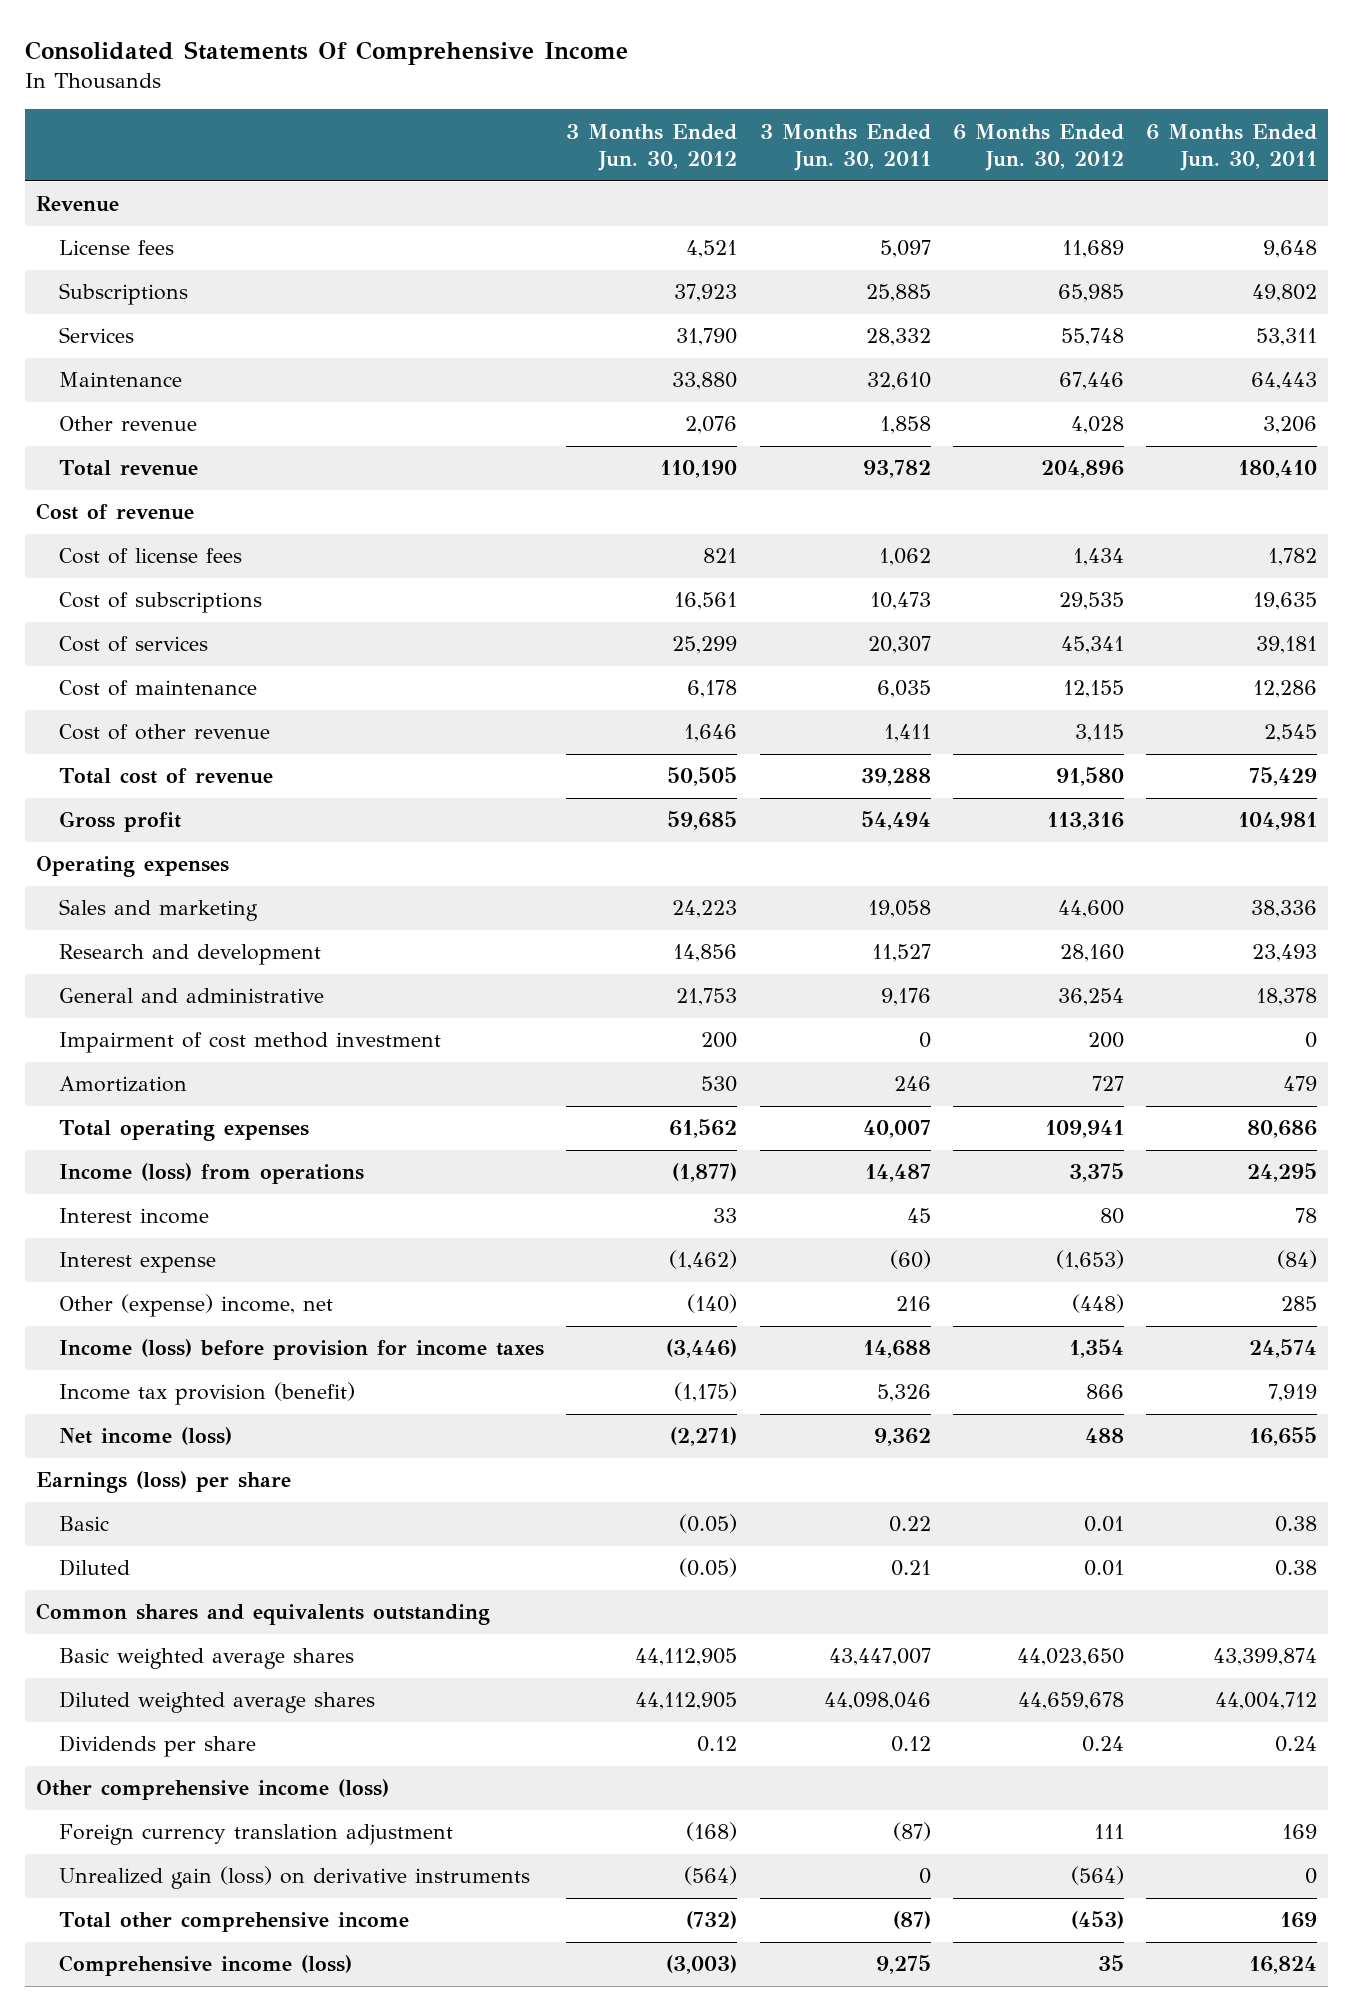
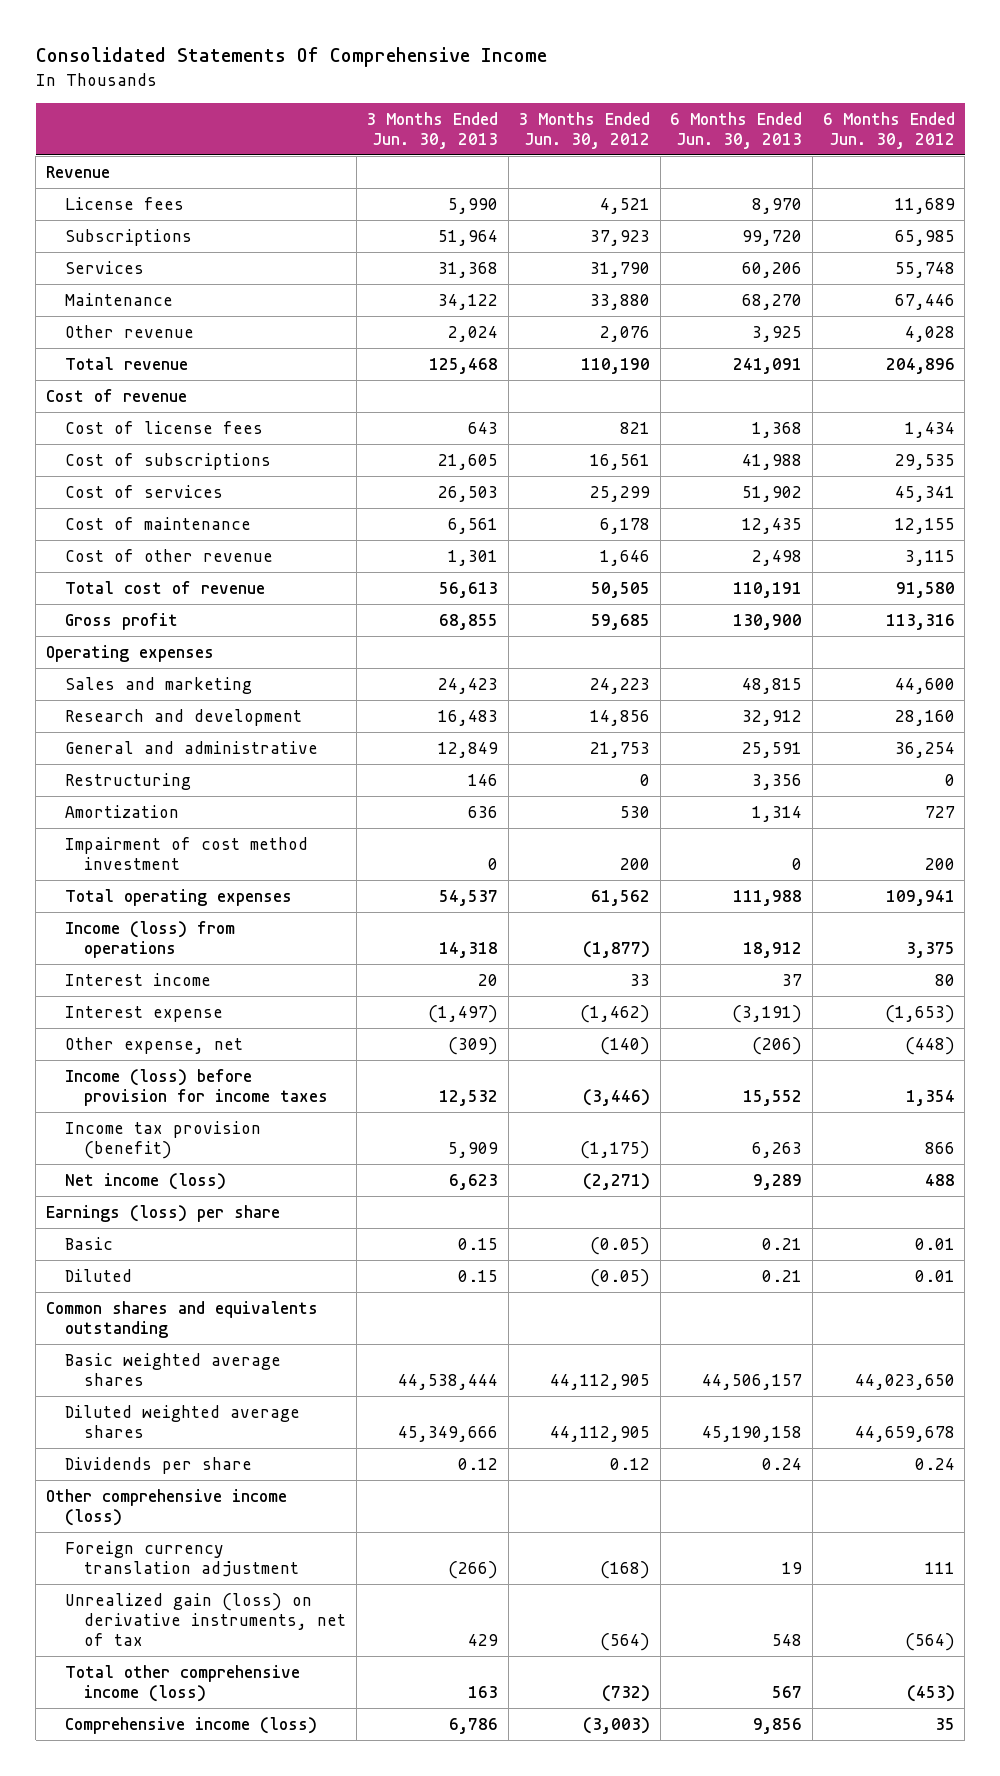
- | 3 Months Ended Jun. 30, 2012 | 3 Months Ended Jun. 30, 2011 | 6 Months Ended Jun. 30, 2012 | 6 Months Ended Jun. 30, 2011
+ | 3 Months Ended Jun. 30, 2013 | 3 Months Ended Jun. 30, 2012 | 6 Months Ended Jun. 30, 2013 | 6 Months Ended Jun. 30, 2012
+ Restructuring | 146 | 0 | 3,356 | 0
moved down: Impairment of cost method investment | 0 | 200 | 0 | 200
- Other (expense) income, net | (140) | 216 | (448) | 285
+ Other expense, net | (309) | (140) | (206) | (448)
- Unrealized gain (loss) on derivative instruments | (564) | 0 | (564) | 0
- Total other comprehensive income | (732) | (87) | (453) | 169
+ Unrealized gain (loss) on derivative instruments, net of tax | 429 | (564) | 548 | (564)
+ Total other comprehensive income (loss) | 163 | (732) | 567 | (453)

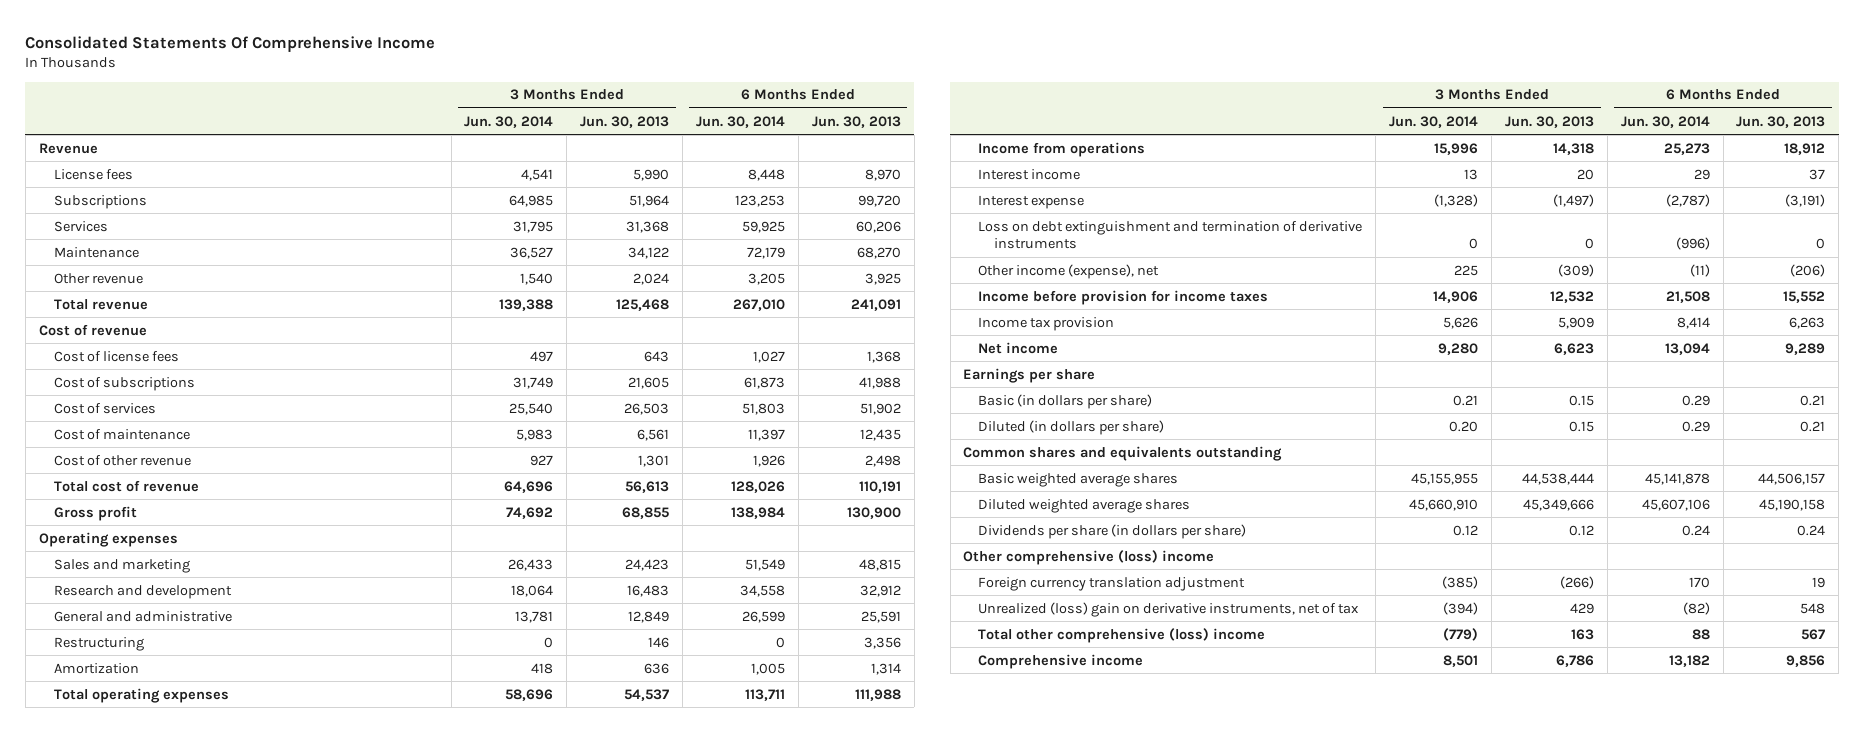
- | 3 Months Ended Jun. 30, 2013 | 3 Months Ended Jun. 30, 2012 | 6 Months Ended Jun. 30, 2013 | 6 Months Ended Jun. 30, 2012
+ | 3 Months Ended Jun. 30, 2014 | 3 Months Ended Jun. 30, 2013 | 6 Months Ended Jun. 30, 2014 | 6 Months Ended Jun. 30, 2013
- Impairment of cost method investment | 0 | 200 | 0 | 200
- Income (loss) from operations | 14,318 | (1,877) | 18,912 | 3,375
+ Income from operations | 15,996 | 14,318 | 25,273 | 18,912
- Other expense, net | (309) | (140) | (206) | (448)
- Income (loss) before provision for income taxes | 12,532 | (3,446) | 15,552 | 1,354
- Income tax provision (benefit) | 5,909 | (1,175) | 6,263 | 866
- Net income (loss) | 6,623 | (2,271) | 9,289 | 488
- Earnings (loss) per share
- Basic | 0.15 | (0.05) | 0.21 | 0.01
- Diluted | 0.15 | (0.05) | 0.21 | 0.01
+ Loss on debt extinguishment and termination of derivative instruments | 0 | 0 | (996) | 0
+ Other income (expense), net | 225 | (309) | (11) | (206)
+ Income before provision for income taxes | 14,906 | 12,532 | 21,508 | 15,552
+ Income tax provision | 5,626 | 5,909 | 8,414 | 6,263
+ Net income | 9,280 | 6,623 | 13,094 | 9,289
+ Earnings per share
+ Basic (in dollars per share) | 0.21 | 0.15 | 0.29 | 0.21
+ Diluted (in dollars per share) | 0.20 | 0.15 | 0.29 | 0.21
- Dividends per share | 0.12 | 0.12 | 0.24 | 0.24
- Other comprehensive income (loss)
+ Dividends per share (in dollars per share) | 0.12 | 0.12 | 0.24 | 0.24
+ Other comprehensive (loss) income
- Unrealized gain (loss) on derivative instruments, net of tax | 429 | (564) | 548 | (564)
- Total other comprehensive income (loss) | 163 | (732) | 567 | (453)
- Comprehensive income (loss) | 6,786 | (3,003) | 9,856 | 35
+ Unrealized (loss) gain on derivative instruments, net of tax | (394) | 429 | (82) | 548
+ Total other comprehensive (loss) income | (779) | 163 | 88 | 567
+ Comprehensive income | 8,501 | 6,786 | 13,182 | 9,856

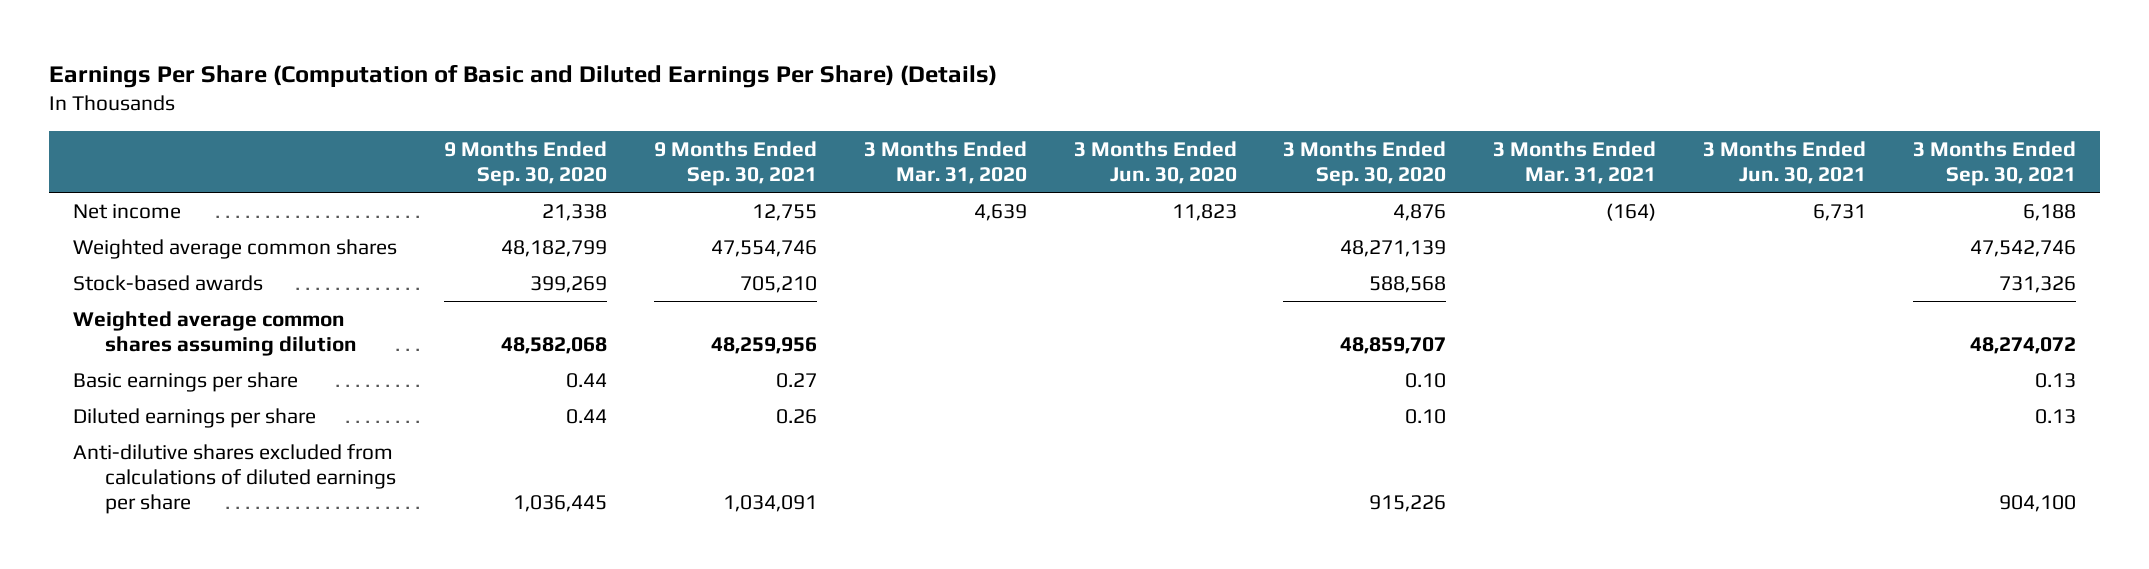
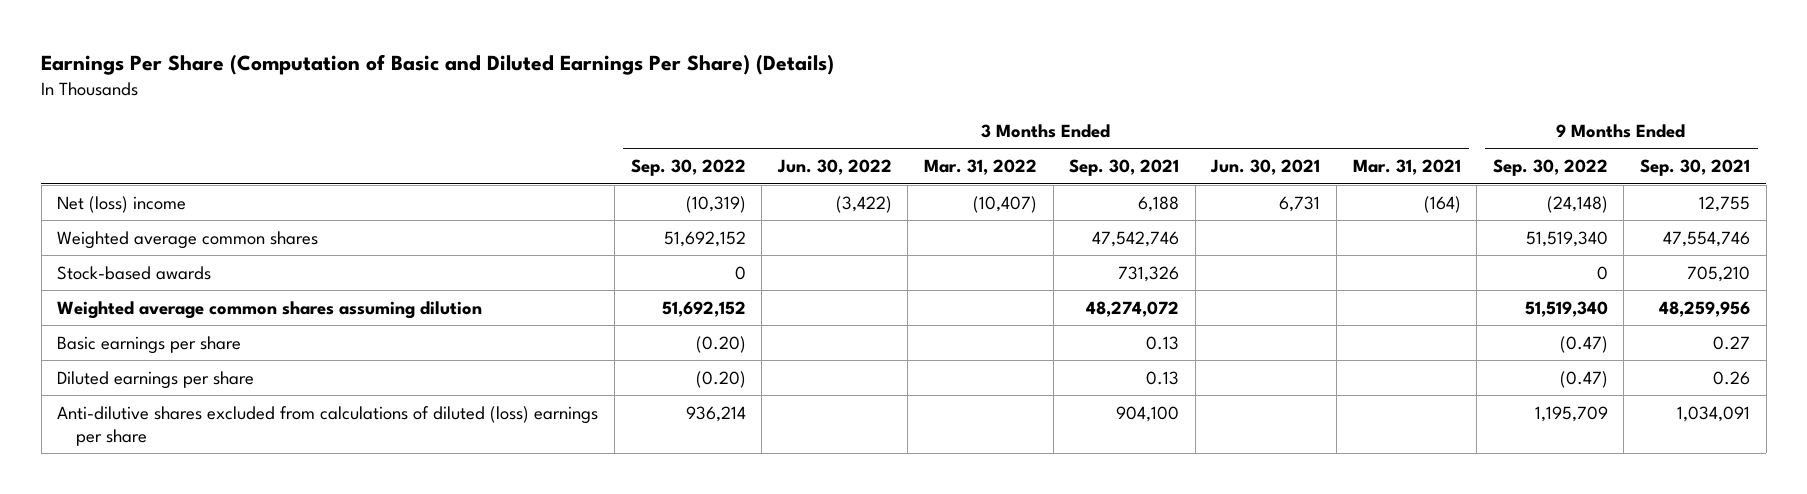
- | 9 Months Ended Sep. 30, 2020 | 9 Months Ended Sep. 30, 2021 | 3 Months Ended Mar. 31, 2020 | 3 Months Ended Jun. 30, 2020 | 3 Months Ended Sep. 30, 2020 | 3 Months Ended Mar. 31, 2021 | 3 Months Ended Jun. 30, 2021 | 3 Months Ended Sep. 30, 2021
+ | 3 Months Ended Sep. 30, 2022 | 3 Months Ended Jun. 30, 2022 | 3 Months Ended Mar. 31, 2022 | 3 Months Ended Sep. 30, 2021 | 3 Months Ended Jun. 30, 2021 | 3 Months Ended Mar. 31, 2021 | 9 Months Ended Sep. 30, 2022 | 9 Months Ended Sep. 30, 2021
- Net income | 21,338 | 12,755 | 4,639 | 11,823 | 4,876 | (164) | 6,731 | 6,188
+ Net (loss) income | (10,319) | (3,422) | (10,407) | 6,188 | 6,731 | (164) | (24,148) | 12,755
- Anti-dilutive shares excluded from calculations of diluted earnings per share | 1,036,445 | 1,034,091 | | | 915,226 | | | 904,100
+ Anti-dilutive shares excluded from calculations of diluted (loss) earnings per share | 936,214 | | | 904,100 | | | 1,195,709 | 1,034,091

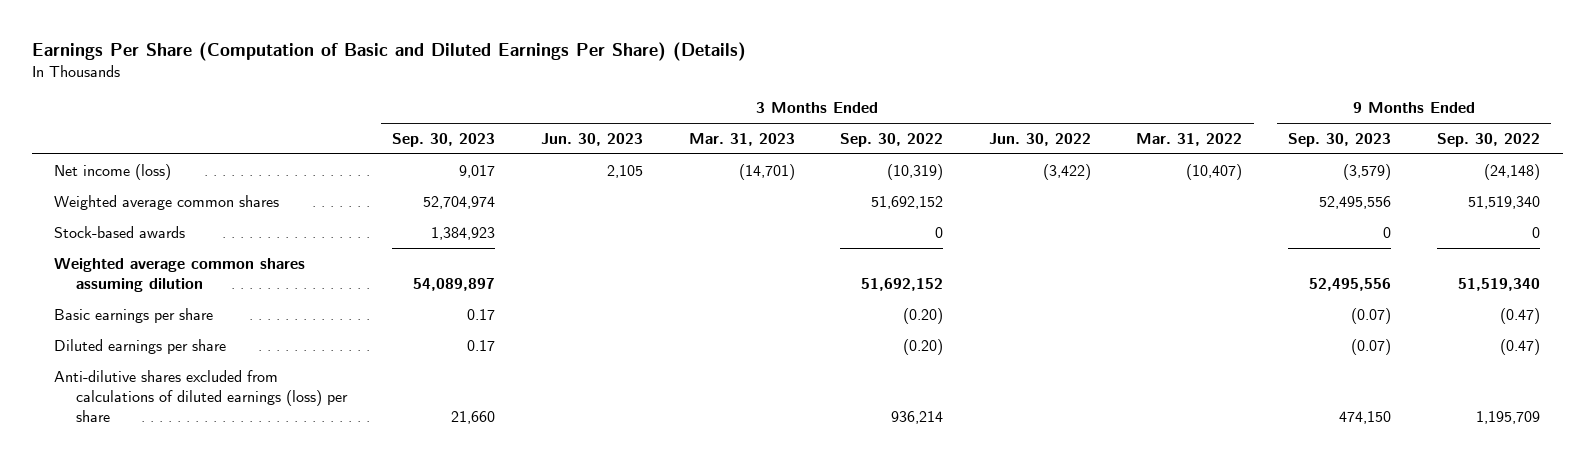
- | 3 Months Ended Sep. 30, 2022 | 3 Months Ended Jun. 30, 2022 | 3 Months Ended Mar. 31, 2022 | 3 Months Ended Sep. 30, 2021 | 3 Months Ended Jun. 30, 2021 | 3 Months Ended Mar. 31, 2021 | 9 Months Ended Sep. 30, 2022 | 9 Months Ended Sep. 30, 2021
+ | 3 Months Ended Sep. 30, 2023 | 3 Months Ended Jun. 30, 2023 | 3 Months Ended Mar. 31, 2023 | 3 Months Ended Sep. 30, 2022 | 3 Months Ended Jun. 30, 2022 | 3 Months Ended Mar. 31, 2022 | 9 Months Ended Sep. 30, 2023 | 9 Months Ended Sep. 30, 2022
- Net (loss) income | (10,319) | (3,422) | (10,407) | 6,188 | 6,731 | (164) | (24,148) | 12,755
+ Net income (loss) | 9,017 | 2,105 | (14,701) | (10,319) | (3,422) | (10,407) | (3,579) | (24,148)
- Anti-dilutive shares excluded from calculations of diluted (loss) earnings per share | 936,214 | | | 904,100 | | | 1,195,709 | 1,034,091
+ Anti-dilutive shares excluded from calculations of diluted earnings (loss) per share | 21,660 | | | 936,214 | | | 474,150 | 1,195,709

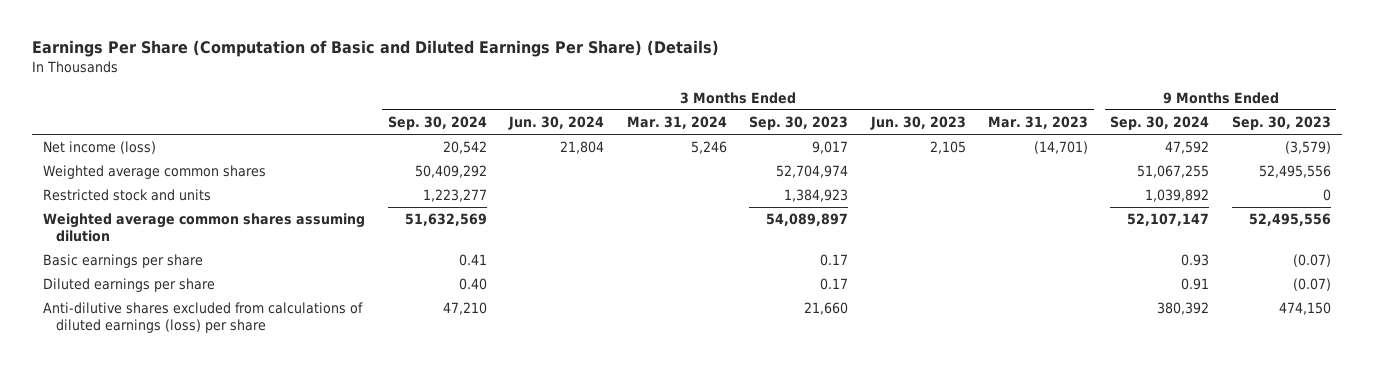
- | 3 Months Ended Sep. 30, 2023 | 3 Months Ended Jun. 30, 2023 | 3 Months Ended Mar. 31, 2023 | 3 Months Ended Sep. 30, 2022 | 3 Months Ended Jun. 30, 2022 | 3 Months Ended Mar. 31, 2022 | 9 Months Ended Sep. 30, 2023 | 9 Months Ended Sep. 30, 2022
+ | 3 Months Ended Sep. 30, 2024 | 3 Months Ended Jun. 30, 2024 | 3 Months Ended Mar. 31, 2024 | 3 Months Ended Sep. 30, 2023 | 3 Months Ended Jun. 30, 2023 | 3 Months Ended Mar. 31, 2023 | 9 Months Ended Sep. 30, 2024 | 9 Months Ended Sep. 30, 2023
- Stock-based awards | 1,384,923 | | | 0 | | | 0 | 0
+ Restricted stock and units | 1,223,277 | | | 1,384,923 | | | 1,039,892 | 0

